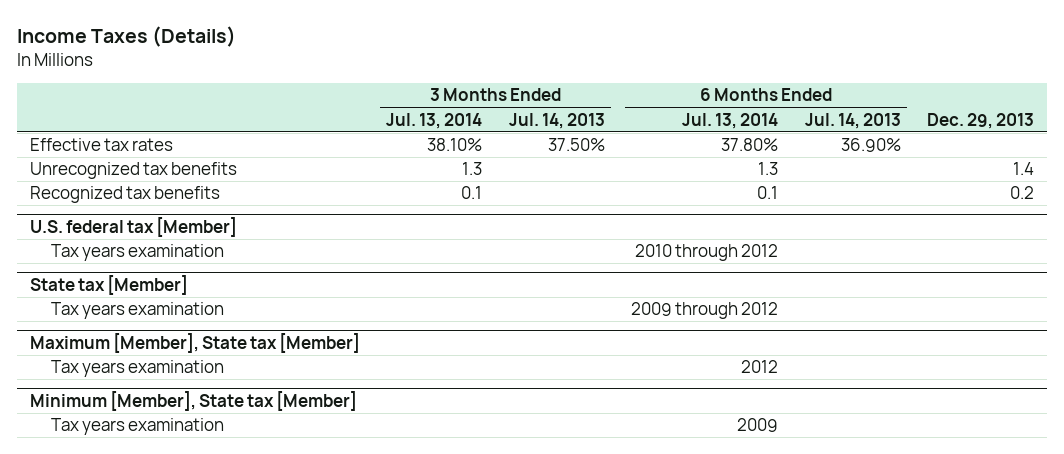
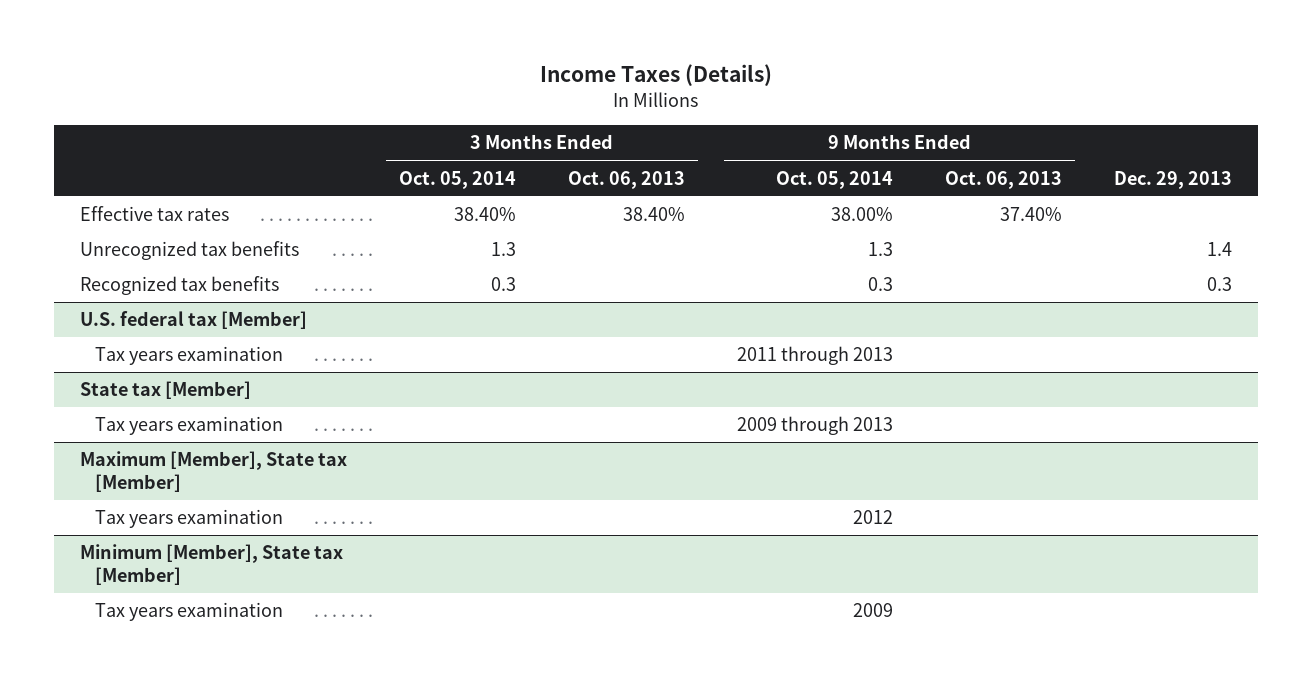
- | 3 Months Ended Jul. 13, 2014 | 3 Months Ended Jul. 14, 2013 | 6 Months Ended Jul. 13, 2014 | 6 Months Ended Jul. 14, 2013 | Dec. 29, 2013
+ | 3 Months Ended Oct. 05, 2014 | 3 Months Ended Oct. 06, 2013 | 9 Months Ended Oct. 05, 2014 | 9 Months Ended Oct. 06, 2013 | Dec. 29, 2013
- Recognized tax benefits | 0.1 | | 0.1 | | 0.2
+ Recognized tax benefits | 0.3 | | 0.3 | | 0.3

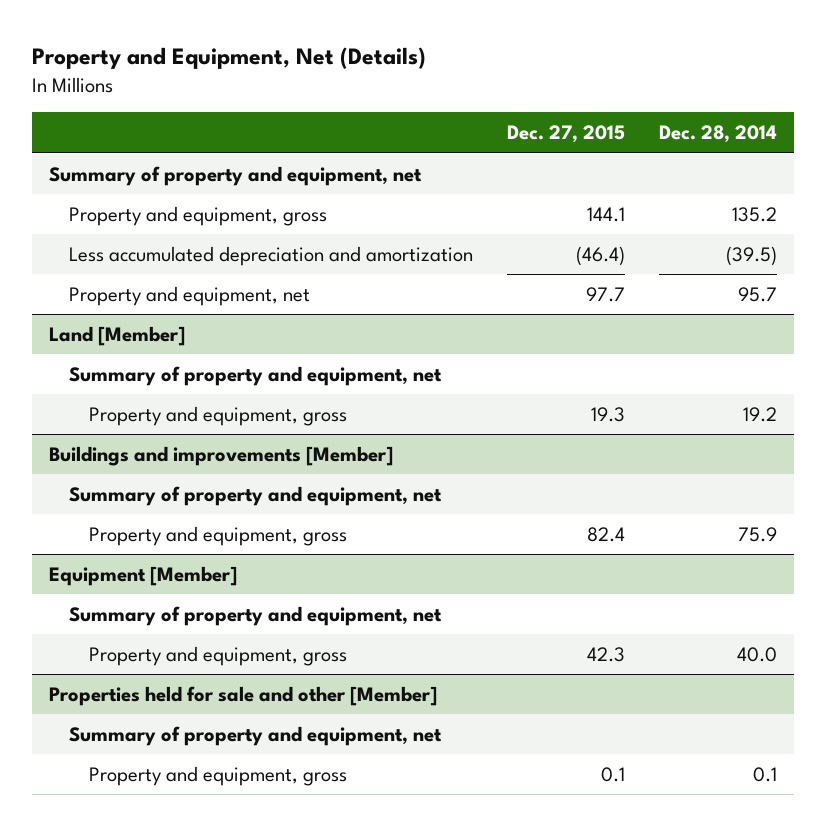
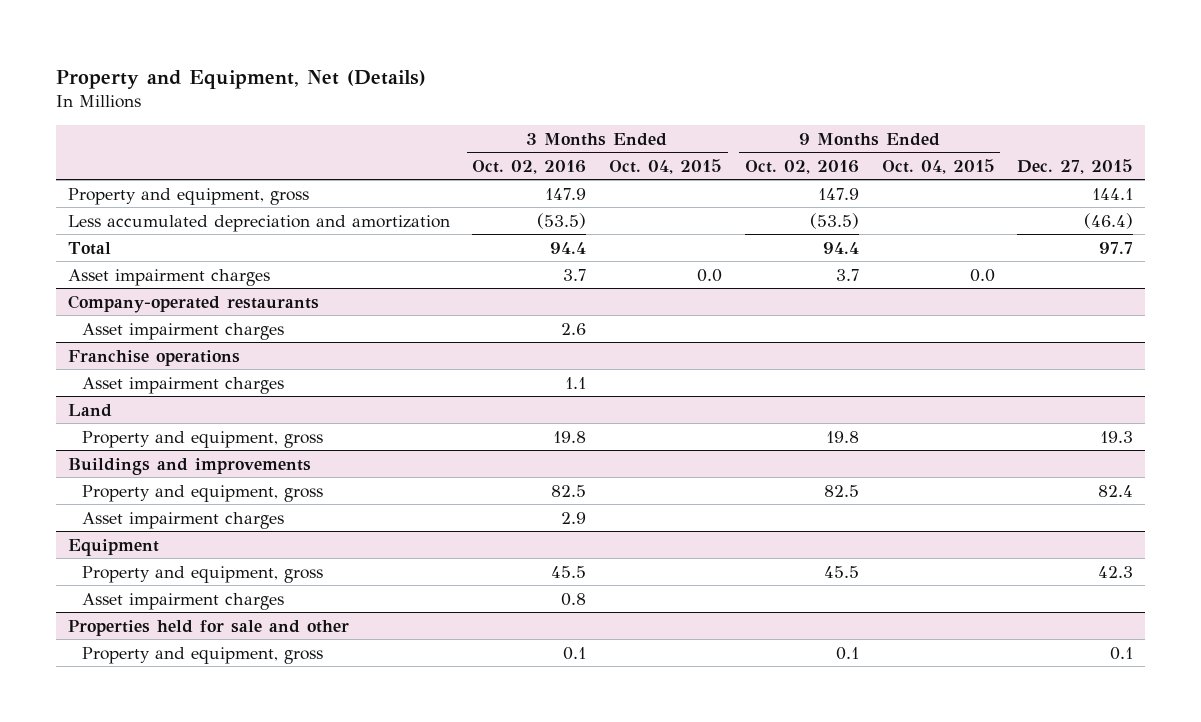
- | Dec. 27, 2015 | Dec. 28, 2014
+ | 3 Months Ended Oct. 02, 2016 | 3 Months Ended Oct. 04, 2015 | 9 Months Ended Oct. 02, 2016 | 9 Months Ended Oct. 04, 2015 | Dec. 27, 2015
- Summary of property and equipment, net
- Property and equipment, net | 97.7 | 95.7
- Land [Member]
- Summary of property and equipment, net
+ Total | 94.4 | | 94.4 | | 97.7
+ Asset impairment charges | 3.7 | 0.0 | 3.7 | 0.0 |
+ Company-operated restaurants
+ Asset impairment charges | 2.6 | | | |
+ Franchise operations
+ Asset impairment charges | 1.1 | | | |
+ Land
- Buildings and improvements [Member]
- Summary of property and equipment, net
+ Buildings and improvements
- Equipment [Member]
- Summary of property and equipment, net
+ Asset impairment charges | 2.9 | | | |
+ Equipment
- Properties held for sale and other [Member]
- Summary of property and equipment, net
+ Asset impairment charges | 0.8 | | | |
+ Properties held for sale and other

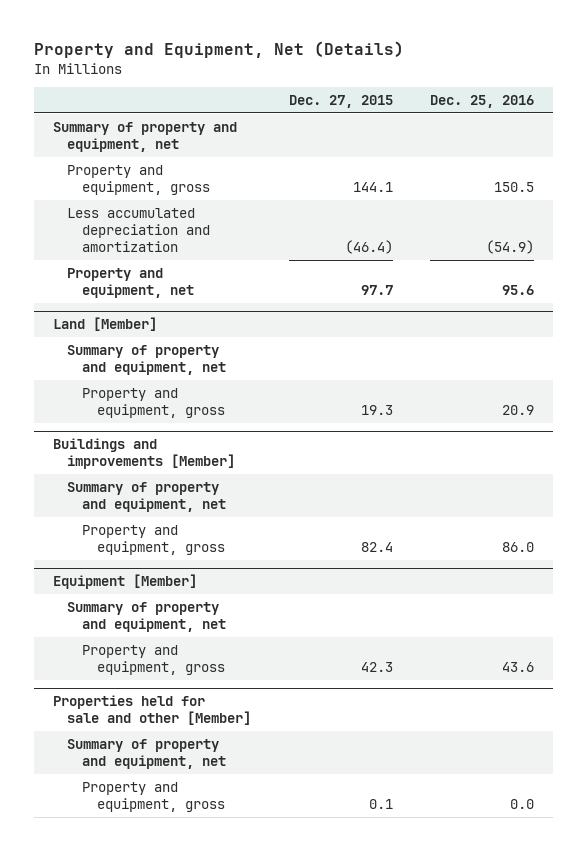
- | 3 Months Ended Oct. 02, 2016 | 3 Months Ended Oct. 04, 2015 | 9 Months Ended Oct. 02, 2016 | 9 Months Ended Oct. 04, 2015 | Dec. 27, 2015
+ | Dec. 27, 2015 | Dec. 25, 2016
+ Summary of property and equipment, net
- Total | 94.4 | | 94.4 | | 97.7
- Asset impairment charges | 3.7 | 0.0 | 3.7 | 0.0 |
- Company-operated restaurants
- Asset impairment charges | 2.6 | | | |
- Franchise operations
- Asset impairment charges | 1.1 | | | |
- Land
+ Property and equipment, net | 97.7 | 95.6
+ Land [Member]
+ Summary of property and equipment, net
- Buildings and improvements
+ Buildings and improvements [Member]
+ Summary of property and equipment, net
- Asset impairment charges | 2.9 | | | |
- Equipment
+ Equipment [Member]
+ Summary of property and equipment, net
- Asset impairment charges | 0.8 | | | |
- Properties held for sale and other
+ Properties held for sale and other [Member]
+ Summary of property and equipment, net

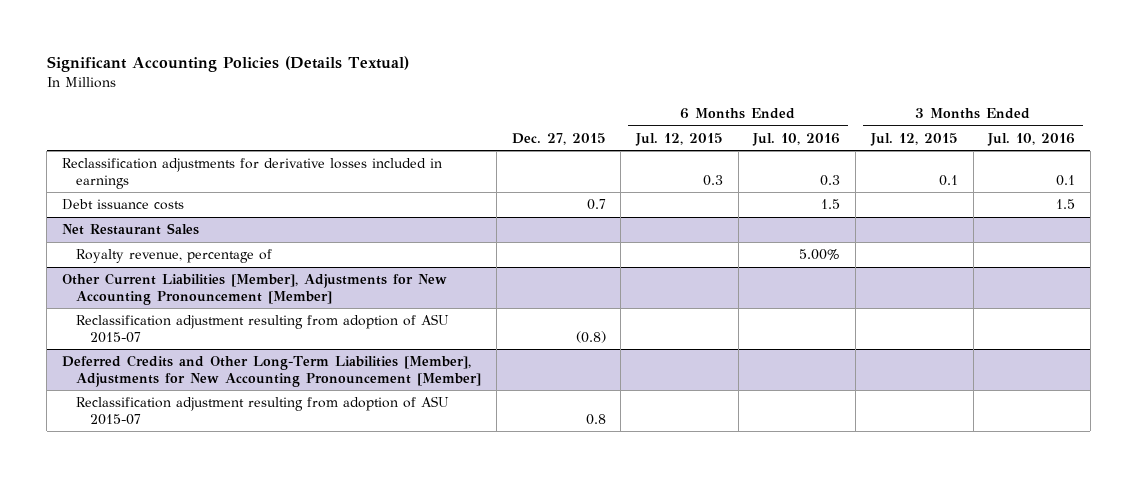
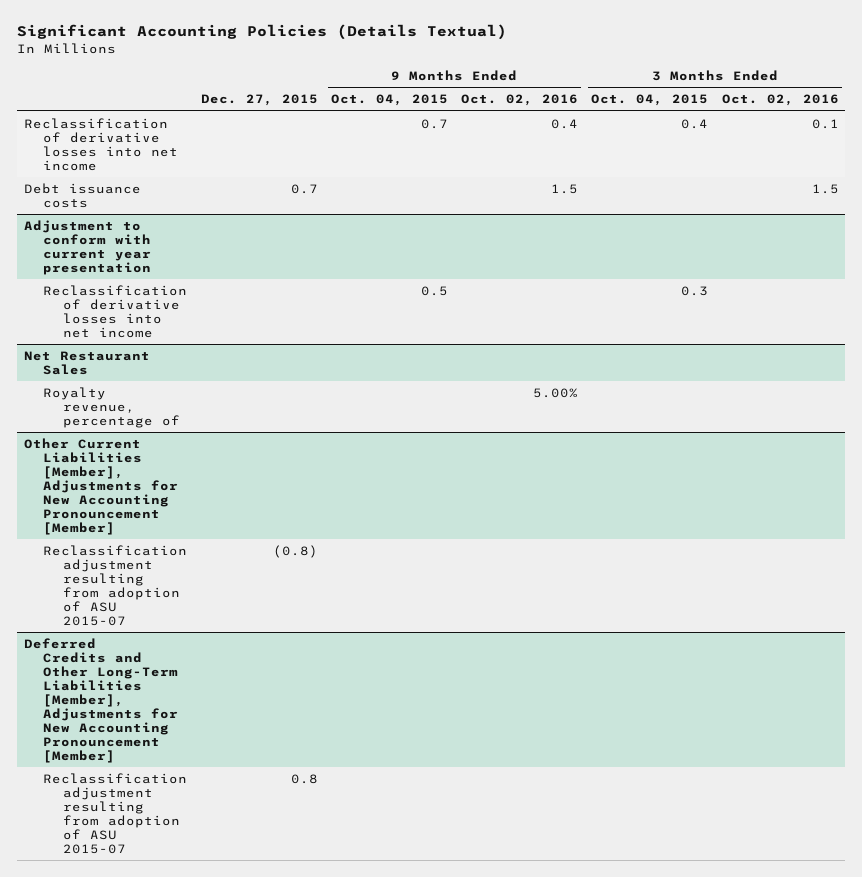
- | Dec. 27, 2015 | 6 Months Ended Jul. 12, 2015 | 6 Months Ended Jul. 10, 2016 | 3 Months Ended Jul. 12, 2015 | 3 Months Ended Jul. 10, 2016
+ | Dec. 27, 2015 | 9 Months Ended Oct. 04, 2015 | 9 Months Ended Oct. 02, 2016 | 3 Months Ended Oct. 04, 2015 | 3 Months Ended Oct. 02, 2016
- Reclassification adjustments for derivative losses included in earnings | | 0.3 | 0.3 | 0.1 | 0.1
+ Reclassification of derivative losses into net income | | 0.7 | 0.4 | 0.4 | 0.1
+ Adjustment to conform with current year presentation
+ Reclassification of derivative losses into net income | | 0.5 | | 0.3 |

